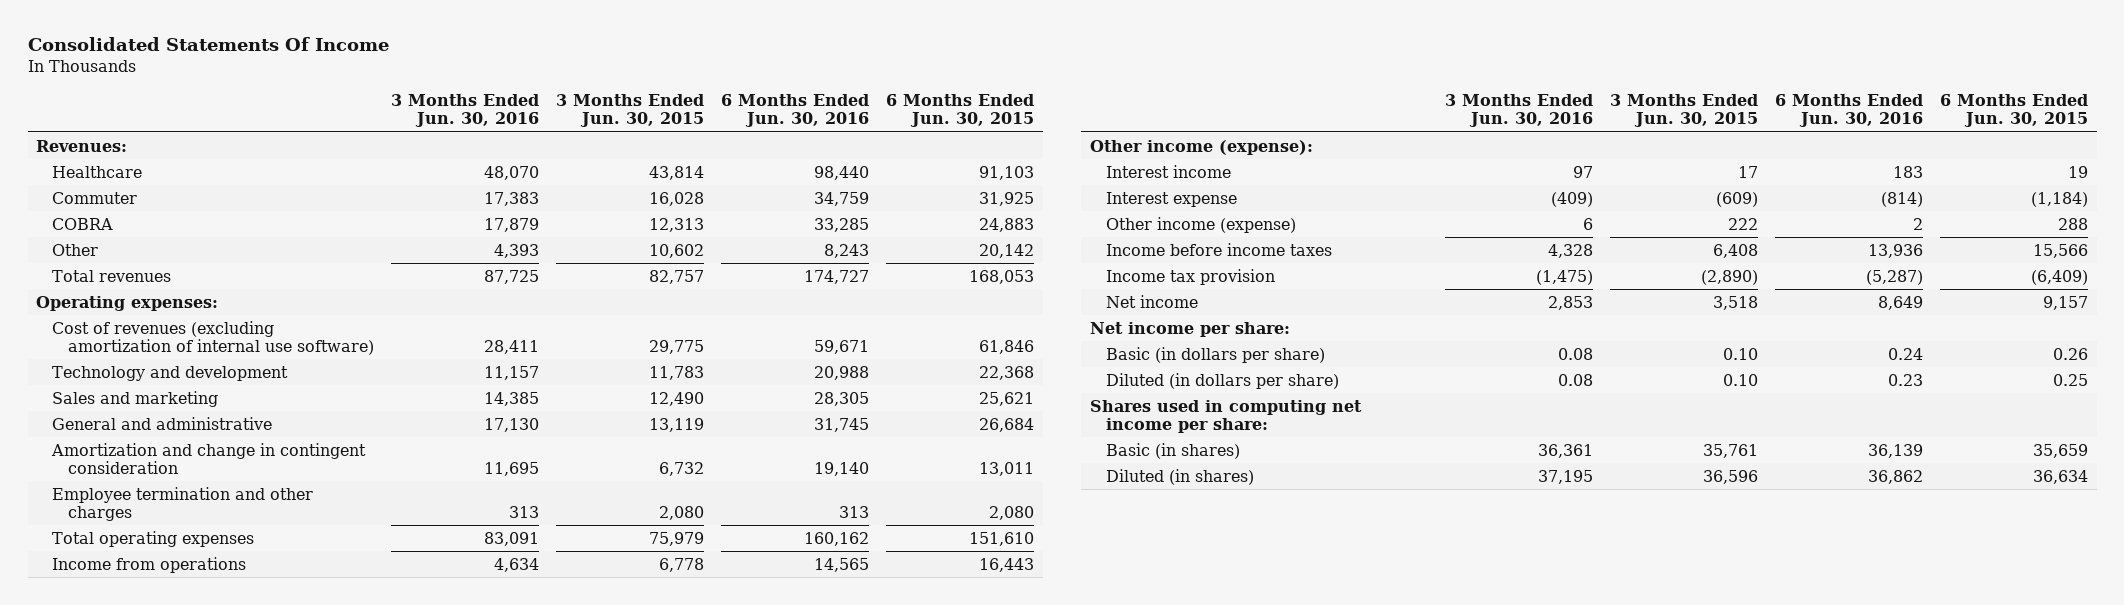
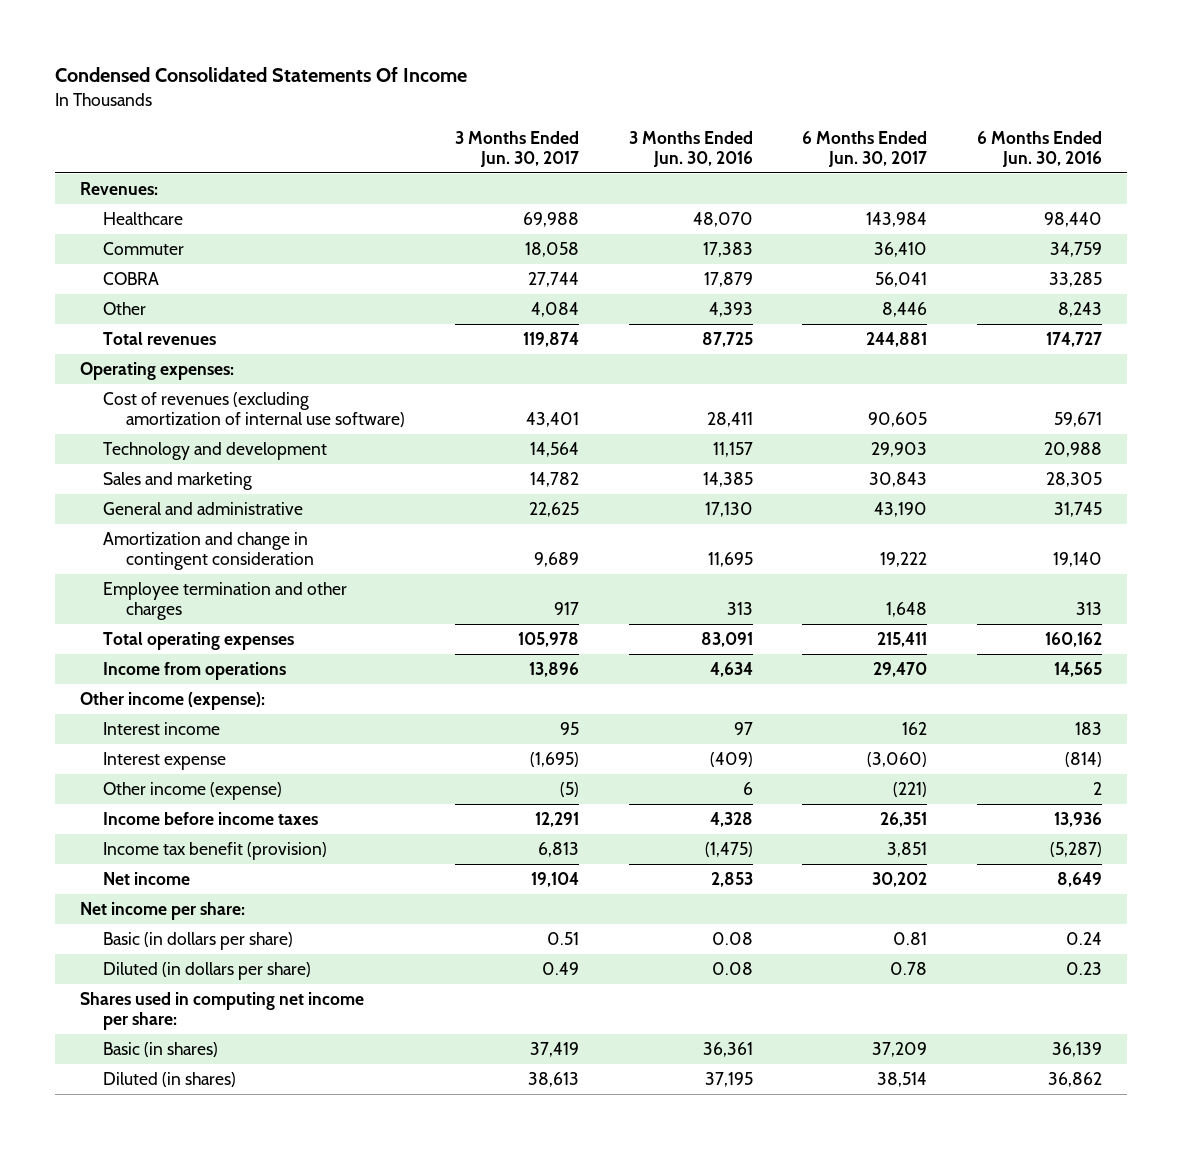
- Consolidated Statements Of Income
+ Condensed Consolidated Statements Of Income
- | 3 Months Ended Jun. 30, 2016 | 3 Months Ended Jun. 30, 2015 | 6 Months Ended Jun. 30, 2016 | 6 Months Ended Jun. 30, 2015
+ | 3 Months Ended Jun. 30, 2017 | 3 Months Ended Jun. 30, 2016 | 6 Months Ended Jun. 30, 2017 | 6 Months Ended Jun. 30, 2016
- Income tax provision | (1,475) | (2,890) | (5,287) | (6,409)
+ Income tax benefit (provision) | 6,813 | (1,475) | 3,851 | (5,287)

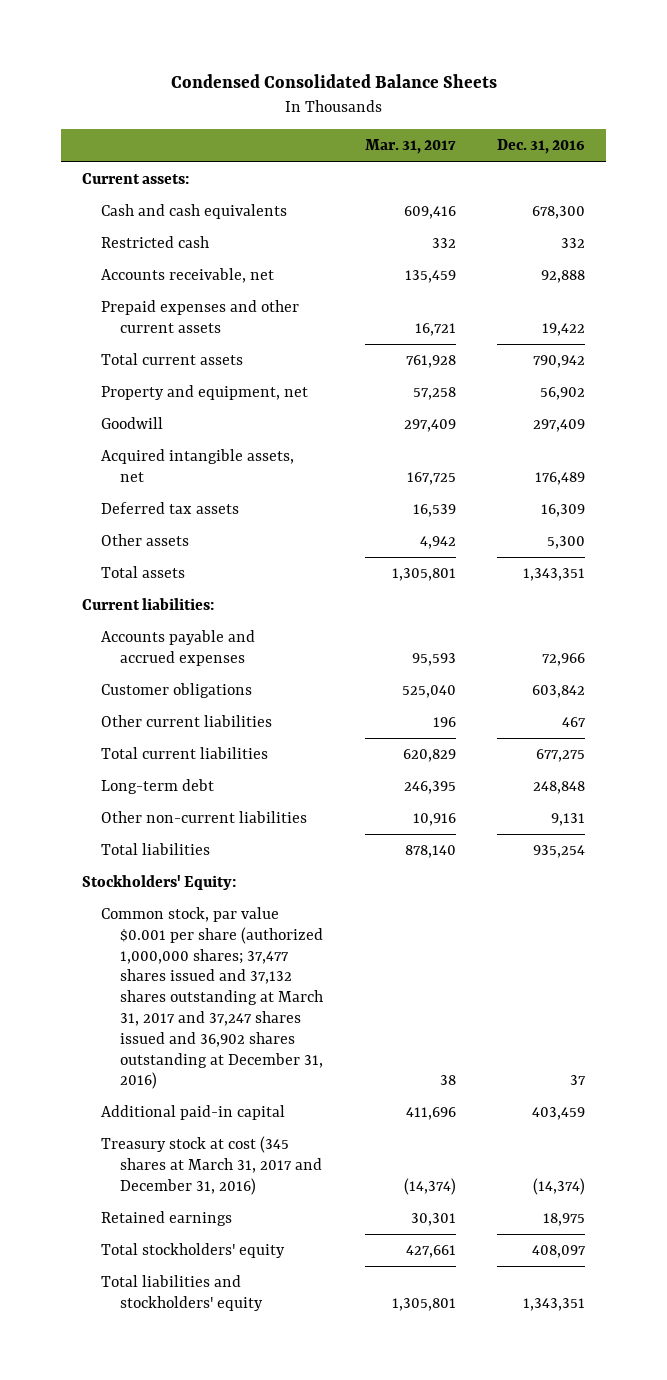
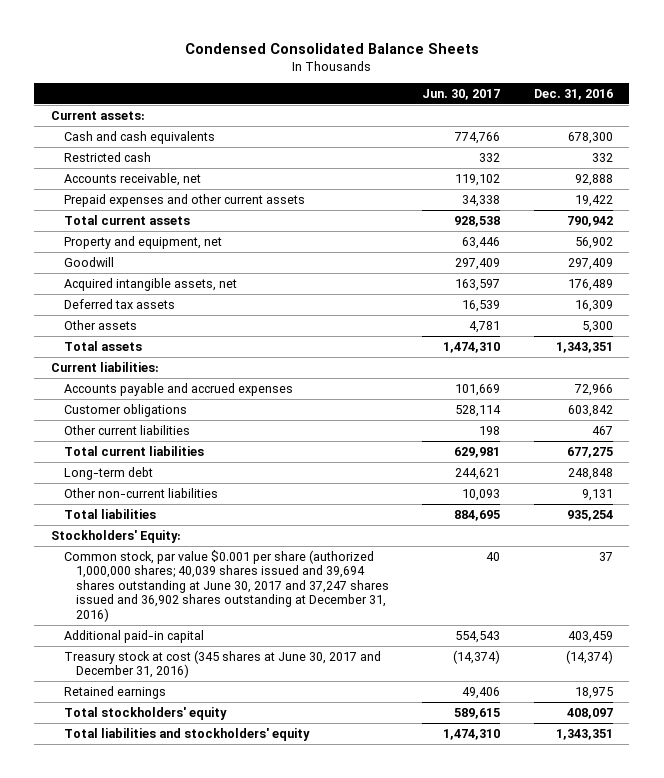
- | Mar. 31, 2017 | Dec. 31, 2016
+ | Jun. 30, 2017 | Dec. 31, 2016
- Common stock, par value $0.001 per share (authorized 1,000,000 shares; 37,477 shares issued and 37,132 shares outstanding at March 31, 2017 and 37,247 shares issued and 36,902 shares outstanding at December 31, 2016) | 38 | 37
+ Common stock, par value $0.001 per share (authorized 1,000,000 shares; 40,039 shares issued and 39,694 shares outstanding at June 30, 2017 and 37,247 shares issued and 36,902 shares outstanding at December 31, 2016) | 40 | 37
- Treasury stock at cost (345 shares at March 31, 2017 and December 31, 2016) | (14,374) | (14,374)
+ Treasury stock at cost (345 shares at June 30, 2017 and December 31, 2016) | (14,374) | (14,374)

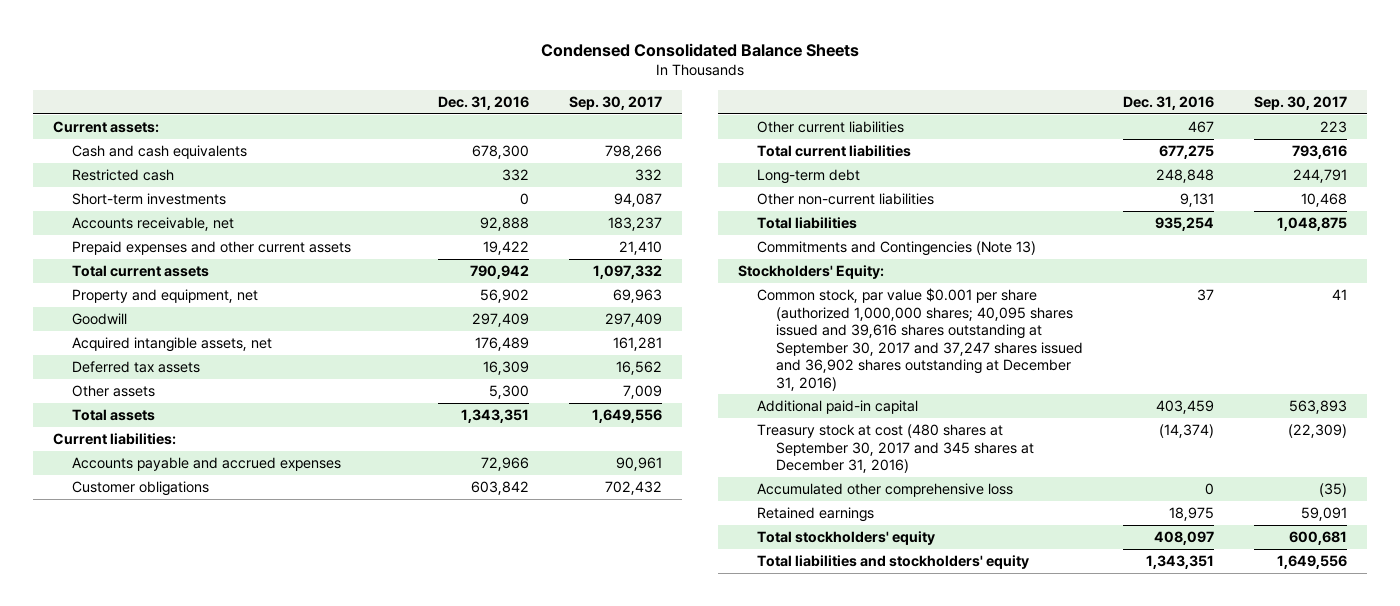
- | Jun. 30, 2017 | Dec. 31, 2016
+ | Dec. 31, 2016 | Sep. 30, 2017
+ Short-term investments | 0 | 94,087
+ Commitments and Contingencies (Note 13)
- Common stock, par value $0.001 per share (authorized 1,000,000 shares; 40,039 shares issued and 39,694 shares outstanding at June 30, 2017 and 37,247 shares issued and 36,902 shares outstanding at December 31, 2016) | 40 | 37
+ Common stock, par value $0.001 per share (authorized 1,000,000 shares; 40,095 shares issued and 39,616 shares outstanding at September 30, 2017 and 37,247 shares issued and 36,902 shares outstanding at December 31, 2016) | 37 | 41
- Treasury stock at cost (345 shares at June 30, 2017 and December 31, 2016) | (14,374) | (14,374)
+ Treasury stock at cost (480 shares at September 30, 2017 and 345 shares at December 31, 2016) | (14,374) | (22,309)
+ Accumulated other comprehensive loss | 0 | (35)

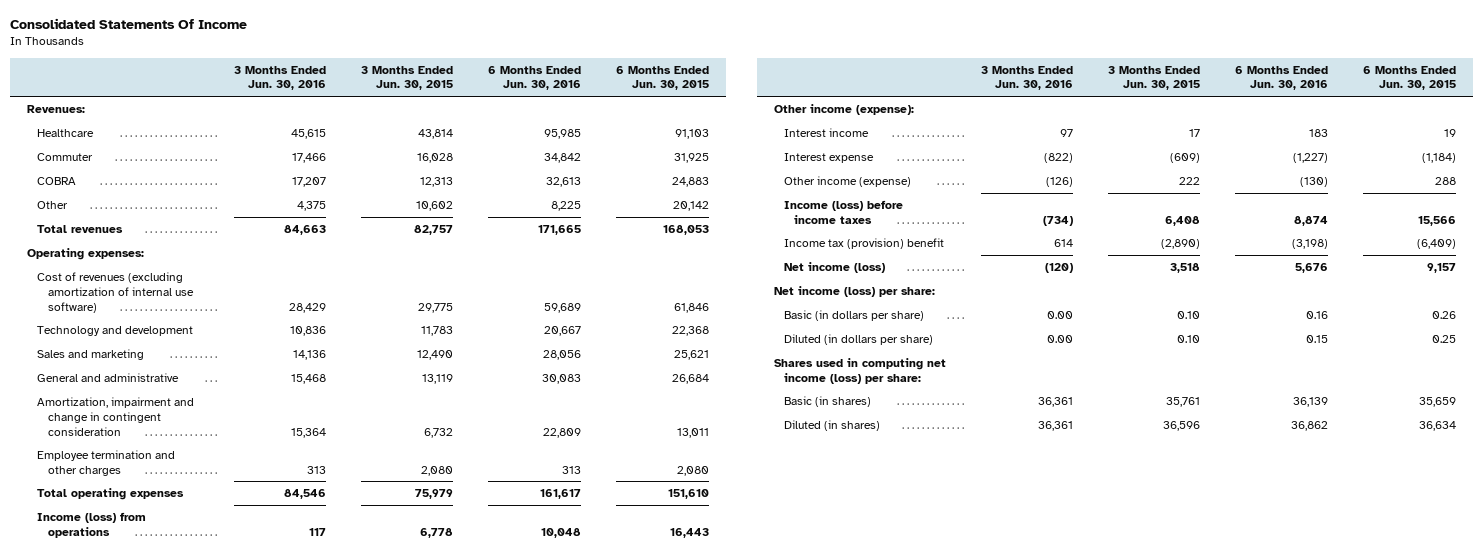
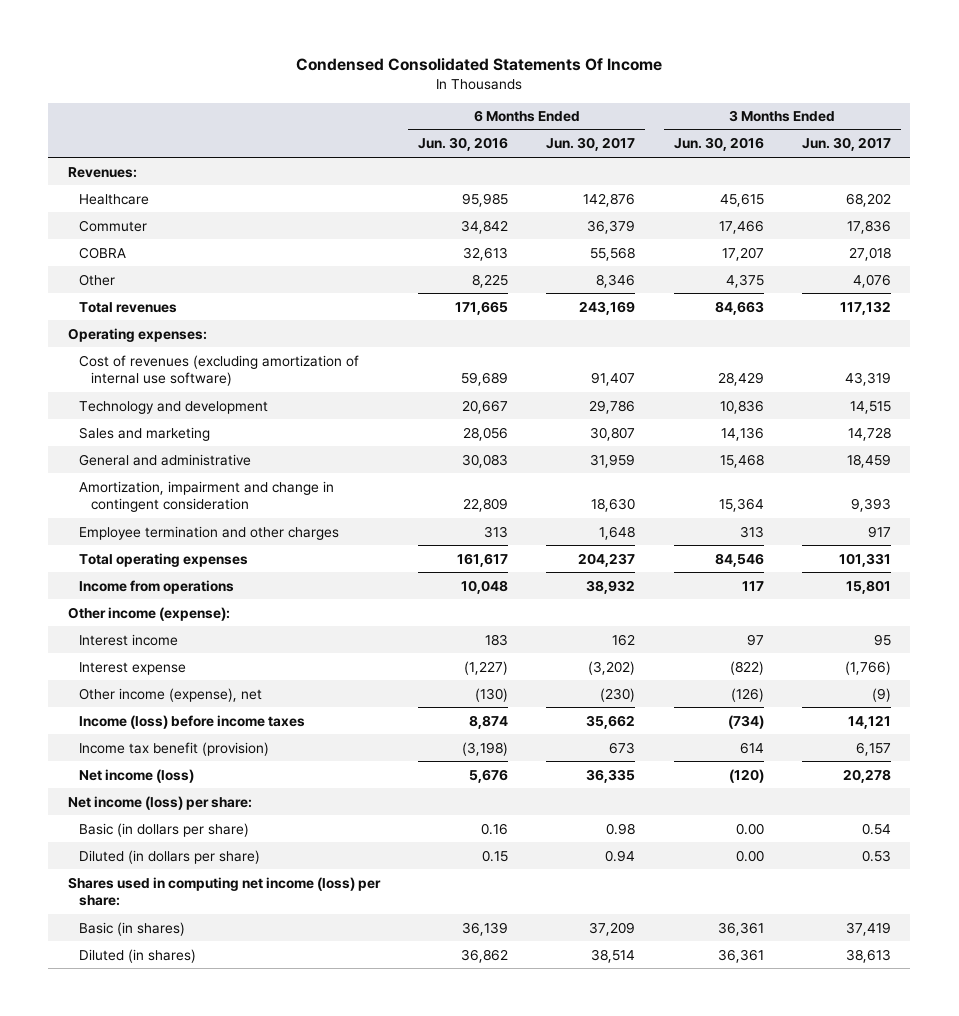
- Consolidated Statements Of Income
+ Condensed Consolidated Statements Of Income
- | 3 Months Ended Jun. 30, 2016 | 3 Months Ended Jun. 30, 2015 | 6 Months Ended Jun. 30, 2016 | 6 Months Ended Jun. 30, 2015
+ | 6 Months Ended Jun. 30, 2016 | 6 Months Ended Jun. 30, 2017 | 3 Months Ended Jun. 30, 2016 | 3 Months Ended Jun. 30, 2017
- Income (loss) from operations | 117 | 6,778 | 10,048 | 16,443
+ Income from operations | 10,048 | 38,932 | 117 | 15,801
- Other income (expense) | (126) | 222 | (130) | 288
+ Other income (expense), net | (130) | (230) | (126) | (9)
- Income tax (provision) benefit | 614 | (2,890) | (3,198) | (6,409)
+ Income tax benefit (provision) | (3,198) | 673 | 614 | 6,157

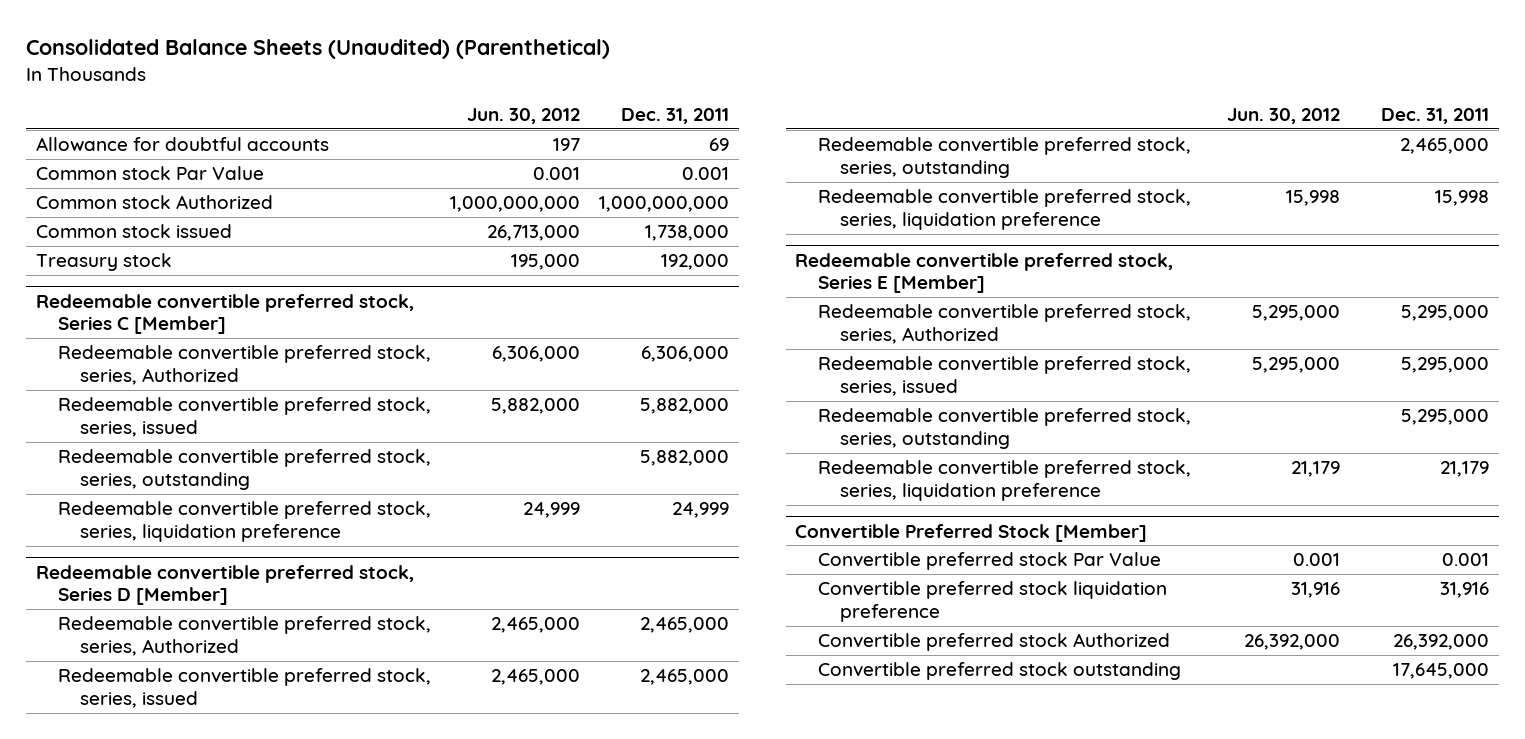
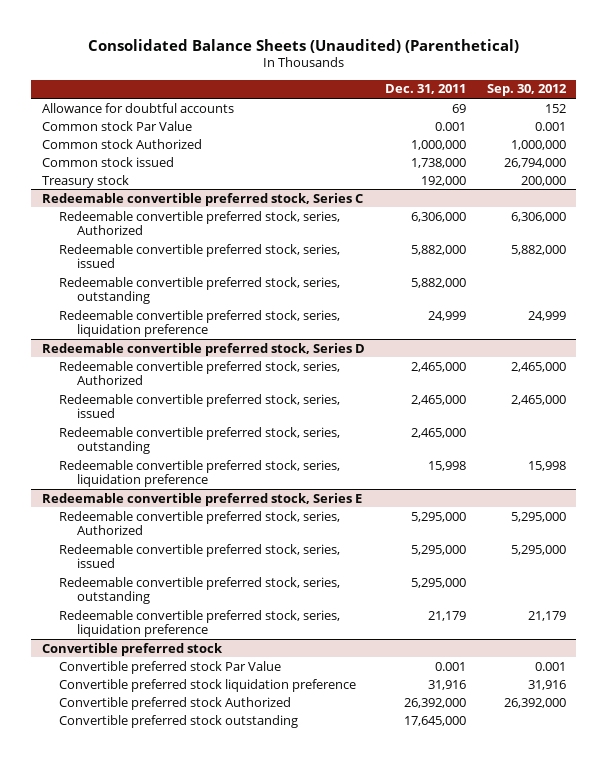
- | Jun. 30, 2012 | Dec. 31, 2011
+ | Dec. 31, 2011 | Sep. 30, 2012
- Common stock Authorized | 1,000,000,000 | 1,000,000,000
+ Common stock Authorized | 1,000,000 | 1,000,000
- Redeemable convertible preferred stock, Series C [Member]
+ Redeemable convertible preferred stock, Series C
- Redeemable convertible preferred stock, Series D [Member]
+ Redeemable convertible preferred stock, Series D
- Redeemable convertible preferred stock, Series E [Member]
+ Redeemable convertible preferred stock, Series E
- Convertible Preferred Stock [Member]
+ Convertible preferred stock

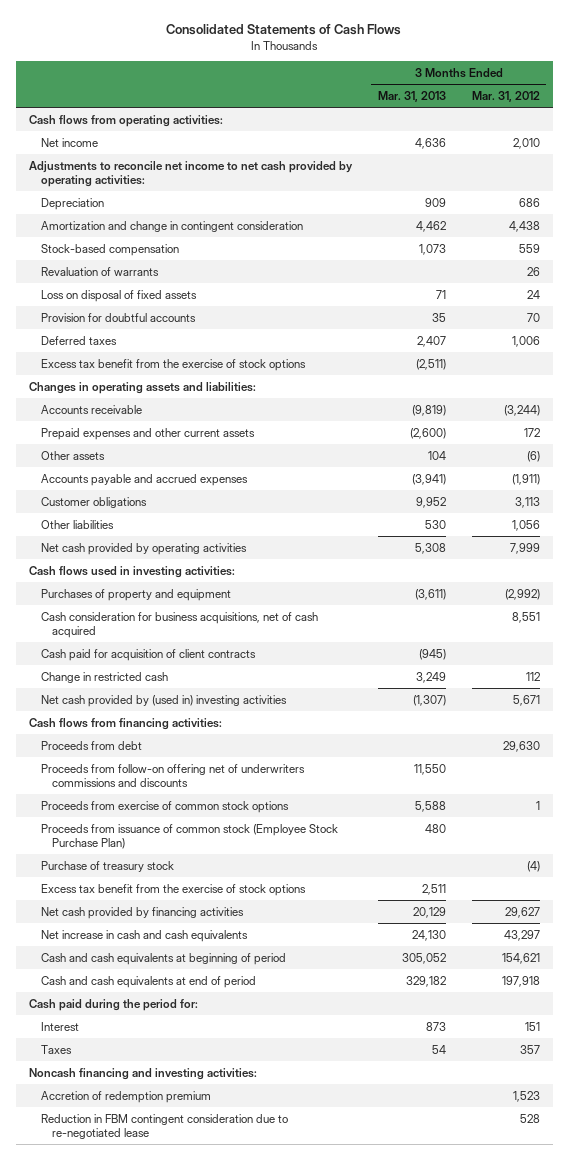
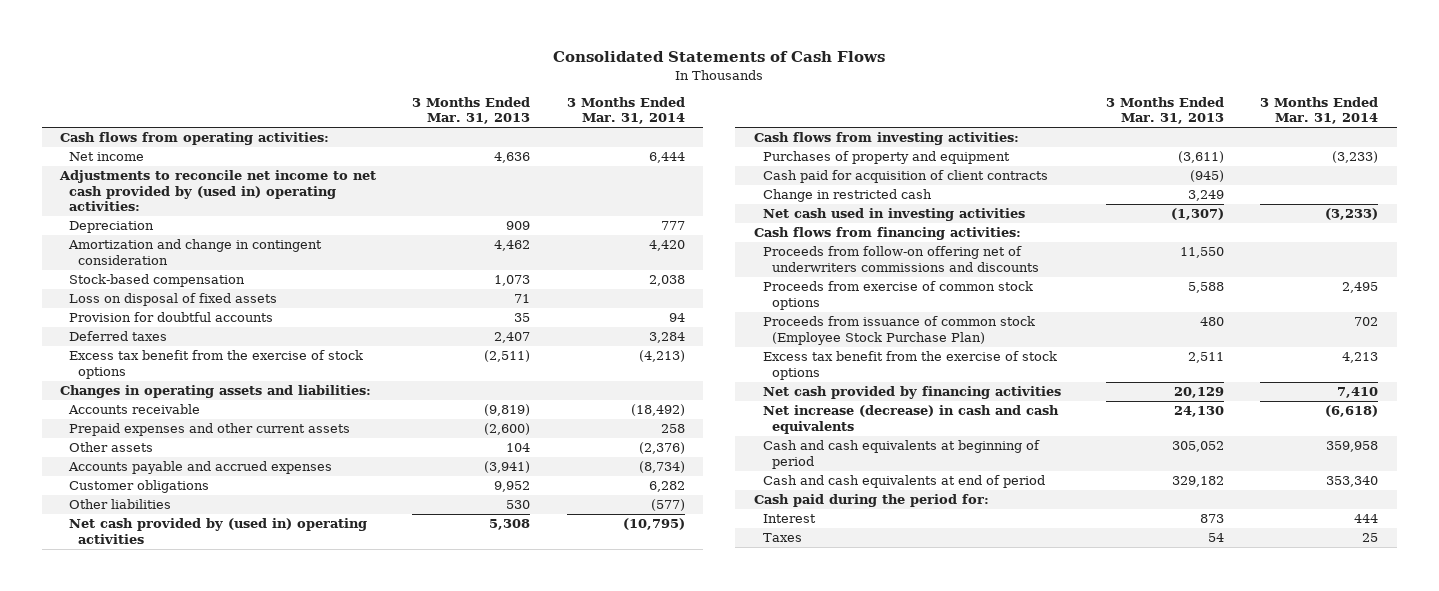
- | 3 Months Ended Mar. 31, 2013 | 3 Months Ended Mar. 31, 2012
+ | 3 Months Ended Mar. 31, 2013 | 3 Months Ended Mar. 31, 2014
- Adjustments to reconcile net income to net cash provided by operating activities:
+ Adjustments to reconcile net income to net cash provided by (used in) operating activities:
- Revaluation of warrants | | 26
- Net cash provided by operating activities | 5,308 | 7,999
- Cash flows used in investing activities:
+ Net cash provided by (used in) operating activities | 5,308 | (10,795)
+ Cash flows from investing activities:
- Cash consideration for business acquisitions, net of cash acquired | | 8,551
- Net cash provided by (used in) investing activities | (1,307) | 5,671
+ Net cash used in investing activities | (1,307) | (3,233)
- Proceeds from debt | | 29,630
- Purchase of treasury stock | | (4)
- Net increase in cash and cash equivalents | 24,130 | 43,297
+ Net increase (decrease) in cash and cash equivalents | 24,130 | (6,618)
- Noncash financing and investing activities:
- Accretion of redemption premium | | 1,523
- Reduction in FBM contingent consideration due to re-negotiated lease | | 528

